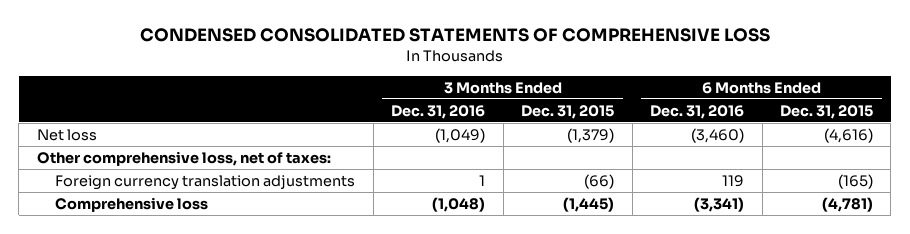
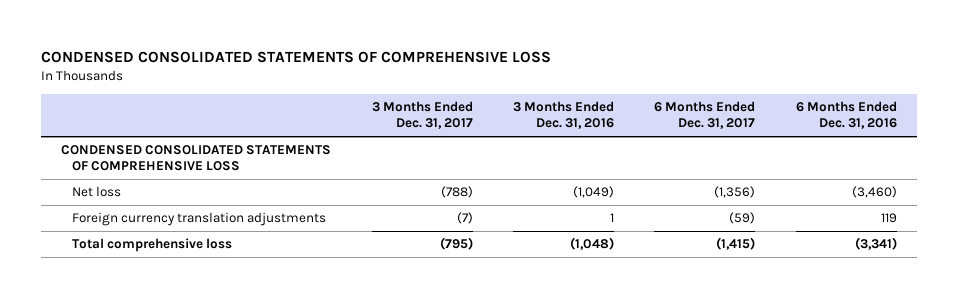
- | 3 Months Ended Dec. 31, 2016 | 3 Months Ended Dec. 31, 2015 | 6 Months Ended Dec. 31, 2016 | 6 Months Ended Dec. 31, 2015
+ | 3 Months Ended Dec. 31, 2017 | 3 Months Ended Dec. 31, 2016 | 6 Months Ended Dec. 31, 2017 | 6 Months Ended Dec. 31, 2016
+ CONDENSED CONSOLIDATED STATEMENTS OF COMPREHENSIVE LOSS
- Other comprehensive loss, net of taxes:
- Comprehensive loss | (1,048) | (1,445) | (3,341) | (4,781)
+ Total comprehensive loss | (795) | (1,048) | (1,415) | (3,341)

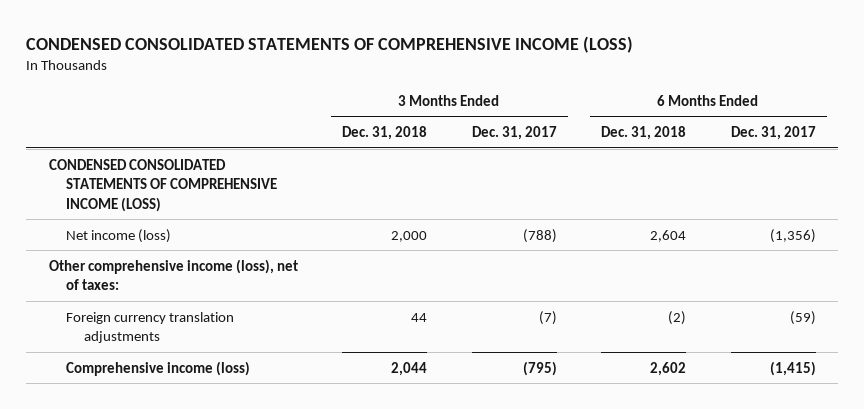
- CONDENSED CONSOLIDATED STATEMENTS OF COMPREHENSIVE LOSS
+ CONDENSED CONSOLIDATED STATEMENTS OF COMPREHENSIVE INCOME (LOSS)
- | 3 Months Ended Dec. 31, 2017 | 3 Months Ended Dec. 31, 2016 | 6 Months Ended Dec. 31, 2017 | 6 Months Ended Dec. 31, 2016
+ | 3 Months Ended Dec. 31, 2018 | 3 Months Ended Dec. 31, 2017 | 6 Months Ended Dec. 31, 2018 | 6 Months Ended Dec. 31, 2017
- CONDENSED CONSOLIDATED STATEMENTS OF COMPREHENSIVE LOSS
- Net loss | (788) | (1,049) | (1,356) | (3,460)
+ CONDENSED CONSOLIDATED STATEMENTS OF COMPREHENSIVE INCOME (LOSS)
+ Net income (loss) | 2,000 | (788) | 2,604 | (1,356)
+ Other comprehensive income (loss), net of taxes:
- Total comprehensive loss | (795) | (1,048) | (1,415) | (3,341)
+ Comprehensive income (loss) | 2,044 | (795) | 2,602 | (1,415)

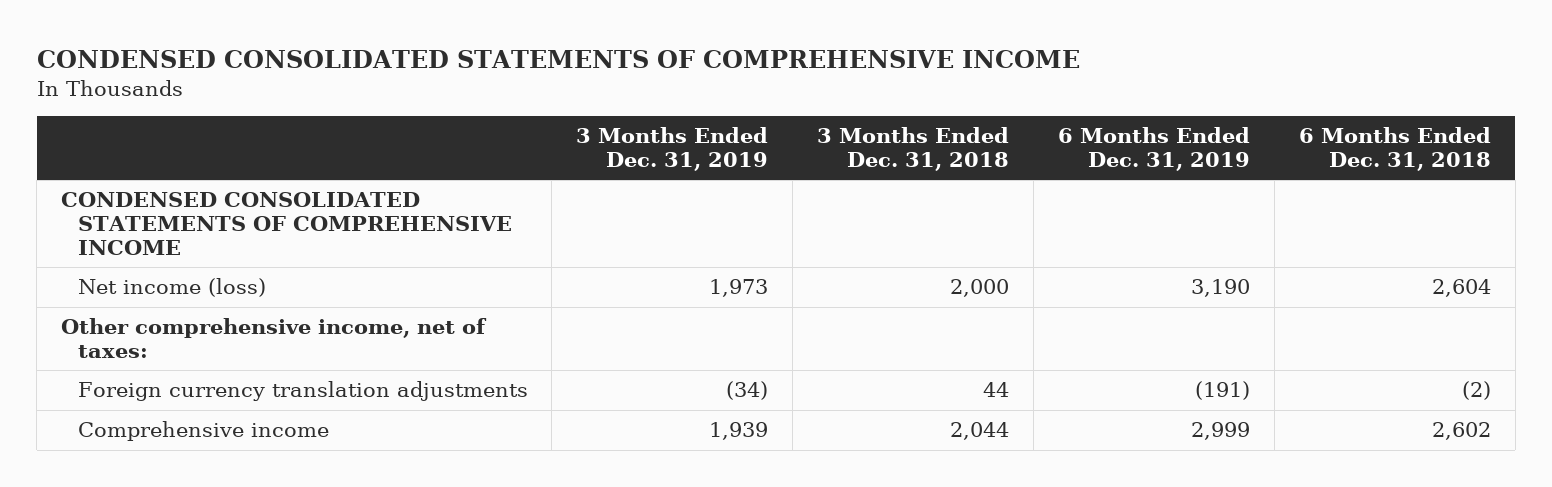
- CONDENSED CONSOLIDATED STATEMENTS OF COMPREHENSIVE INCOME (LOSS)
+ CONDENSED CONSOLIDATED STATEMENTS OF COMPREHENSIVE INCOME
- | 3 Months Ended Dec. 31, 2018 | 3 Months Ended Dec. 31, 2017 | 6 Months Ended Dec. 31, 2018 | 6 Months Ended Dec. 31, 2017
+ | 3 Months Ended Dec. 31, 2019 | 3 Months Ended Dec. 31, 2018 | 6 Months Ended Dec. 31, 2019 | 6 Months Ended Dec. 31, 2018
- CONDENSED CONSOLIDATED STATEMENTS OF COMPREHENSIVE INCOME (LOSS)
+ CONDENSED CONSOLIDATED STATEMENTS OF COMPREHENSIVE INCOME
- Other comprehensive income (loss), net of taxes:
+ Other comprehensive income, net of taxes:
- Comprehensive income (loss) | 2,044 | (795) | 2,602 | (1,415)
+ Comprehensive income | 1,939 | 2,044 | 2,999 | 2,602

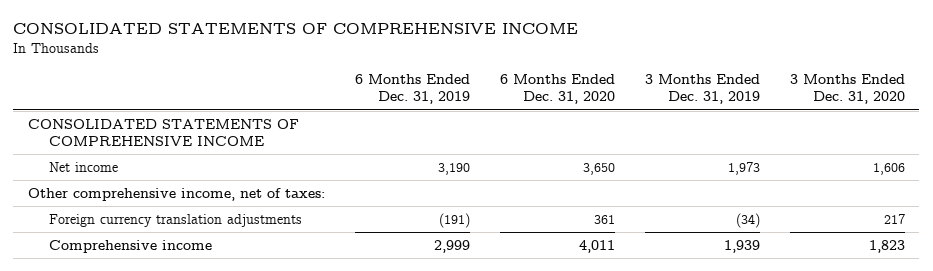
- CONDENSED CONSOLIDATED STATEMENTS OF COMPREHENSIVE INCOME
+ CONSOLIDATED STATEMENTS OF COMPREHENSIVE INCOME
- | 3 Months Ended Dec. 31, 2019 | 3 Months Ended Dec. 31, 2018 | 6 Months Ended Dec. 31, 2019 | 6 Months Ended Dec. 31, 2018
+ | 6 Months Ended Dec. 31, 2019 | 6 Months Ended Dec. 31, 2020 | 3 Months Ended Dec. 31, 2019 | 3 Months Ended Dec. 31, 2020
- CONDENSED CONSOLIDATED STATEMENTS OF COMPREHENSIVE INCOME
- Net income (loss) | 1,973 | 2,000 | 3,190 | 2,604
+ CONSOLIDATED STATEMENTS OF COMPREHENSIVE INCOME
+ Net income | 3,190 | 3,650 | 1,973 | 1,606

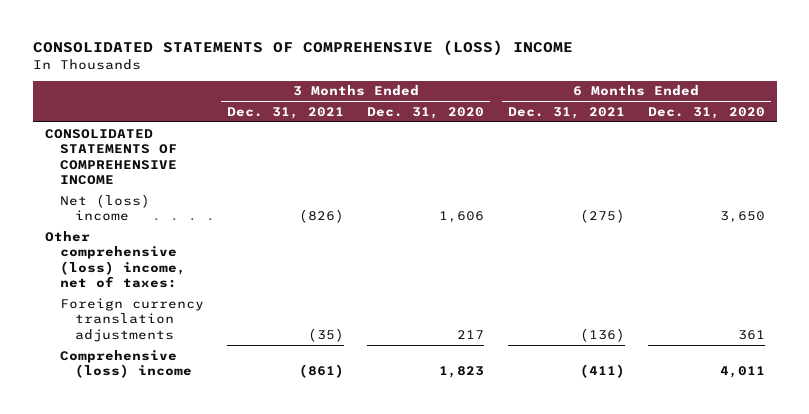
- CONSOLIDATED STATEMENTS OF COMPREHENSIVE INCOME
+ CONSOLIDATED STATEMENTS OF COMPREHENSIVE (LOSS) INCOME
- | 6 Months Ended Dec. 31, 2019 | 6 Months Ended Dec. 31, 2020 | 3 Months Ended Dec. 31, 2019 | 3 Months Ended Dec. 31, 2020
+ | 3 Months Ended Dec. 31, 2021 | 3 Months Ended Dec. 31, 2020 | 6 Months Ended Dec. 31, 2021 | 6 Months Ended Dec. 31, 2020
- Net income | 3,190 | 3,650 | 1,973 | 1,606
- Other comprehensive income, net of taxes:
+ Net (loss) income | (826) | 1,606 | (275) | 3,650
+ Other comprehensive (loss) income, net of taxes:
- Comprehensive income | 2,999 | 4,011 | 1,939 | 1,823
+ Comprehensive (loss) income | (861) | 1,823 | (411) | 4,011

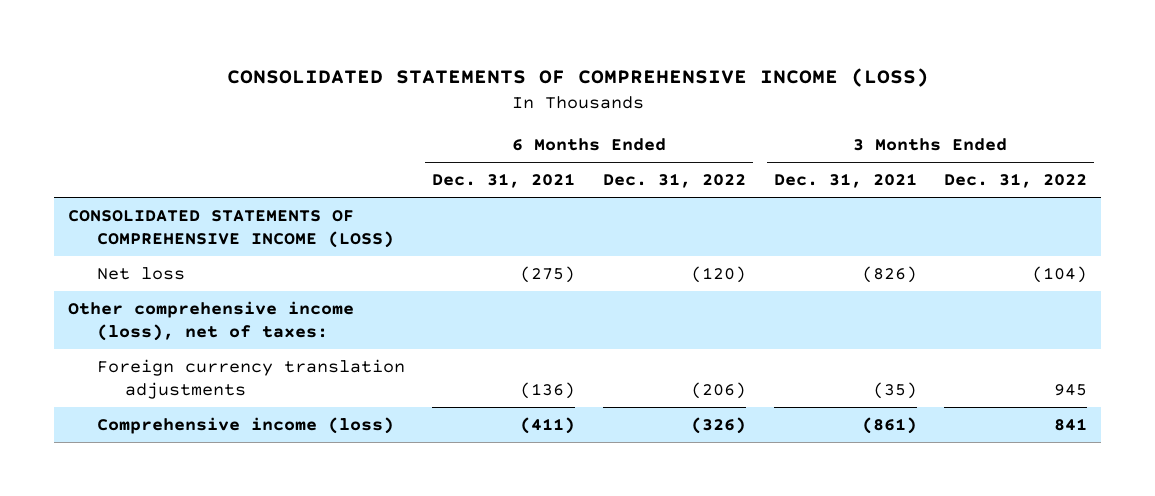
- CONSOLIDATED STATEMENTS OF COMPREHENSIVE (LOSS) INCOME
+ CONSOLIDATED STATEMENTS OF COMPREHENSIVE INCOME (LOSS)
- | 3 Months Ended Dec. 31, 2021 | 3 Months Ended Dec. 31, 2020 | 6 Months Ended Dec. 31, 2021 | 6 Months Ended Dec. 31, 2020
+ | 6 Months Ended Dec. 31, 2021 | 6 Months Ended Dec. 31, 2022 | 3 Months Ended Dec. 31, 2021 | 3 Months Ended Dec. 31, 2022
- CONSOLIDATED STATEMENTS OF COMPREHENSIVE INCOME
- Net (loss) income | (826) | 1,606 | (275) | 3,650
- Other comprehensive (loss) income, net of taxes:
+ CONSOLIDATED STATEMENTS OF COMPREHENSIVE INCOME (LOSS)
+ Net loss | (275) | (120) | (826) | (104)
+ Other comprehensive income (loss), net of taxes:
- Comprehensive (loss) income | (861) | 1,823 | (411) | 4,011
+ Comprehensive income (loss) | (411) | (326) | (861) | 841

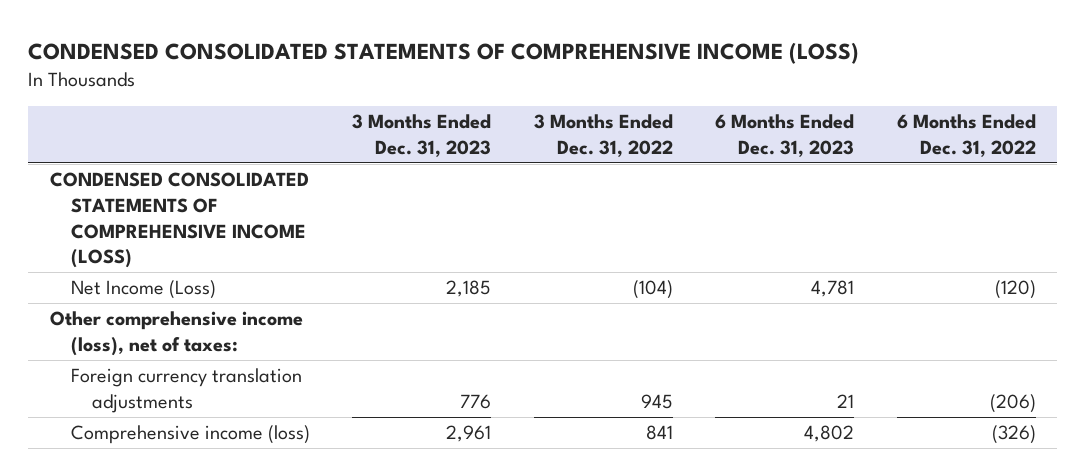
- CONSOLIDATED STATEMENTS OF COMPREHENSIVE INCOME (LOSS)
+ CONDENSED CONSOLIDATED STATEMENTS OF COMPREHENSIVE INCOME (LOSS)
- | 6 Months Ended Dec. 31, 2021 | 6 Months Ended Dec. 31, 2022 | 3 Months Ended Dec. 31, 2021 | 3 Months Ended Dec. 31, 2022
+ | 3 Months Ended Dec. 31, 2023 | 3 Months Ended Dec. 31, 2022 | 6 Months Ended Dec. 31, 2023 | 6 Months Ended Dec. 31, 2022
- CONSOLIDATED STATEMENTS OF COMPREHENSIVE INCOME (LOSS)
- Net loss | (275) | (120) | (826) | (104)
+ CONDENSED CONSOLIDATED STATEMENTS OF COMPREHENSIVE INCOME (LOSS)
+ Net Income (Loss) | 2,185 | (104) | 4,781 | (120)

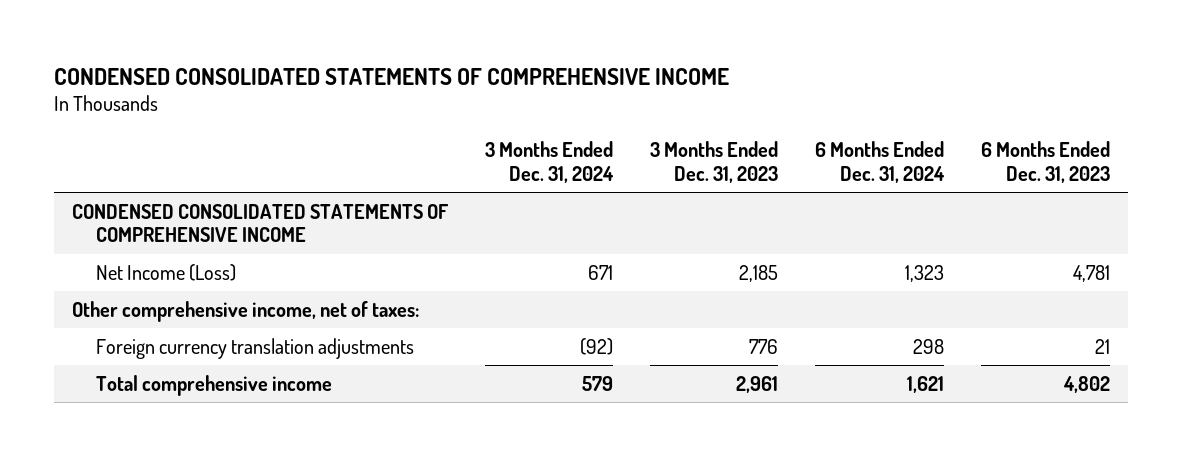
- CONDENSED CONSOLIDATED STATEMENTS OF COMPREHENSIVE INCOME (LOSS)
+ CONDENSED CONSOLIDATED STATEMENTS OF COMPREHENSIVE INCOME
- | 3 Months Ended Dec. 31, 2023 | 3 Months Ended Dec. 31, 2022 | 6 Months Ended Dec. 31, 2023 | 6 Months Ended Dec. 31, 2022
+ | 3 Months Ended Dec. 31, 2024 | 3 Months Ended Dec. 31, 2023 | 6 Months Ended Dec. 31, 2024 | 6 Months Ended Dec. 31, 2023
- CONDENSED CONSOLIDATED STATEMENTS OF COMPREHENSIVE INCOME (LOSS)
+ CONDENSED CONSOLIDATED STATEMENTS OF COMPREHENSIVE INCOME
- Other comprehensive income (loss), net of taxes:
+ Other comprehensive income, net of taxes:
- Comprehensive income (loss) | 2,961 | 841 | 4,802 | (326)
+ Total comprehensive income | 579 | 2,961 | 1,621 | 4,802

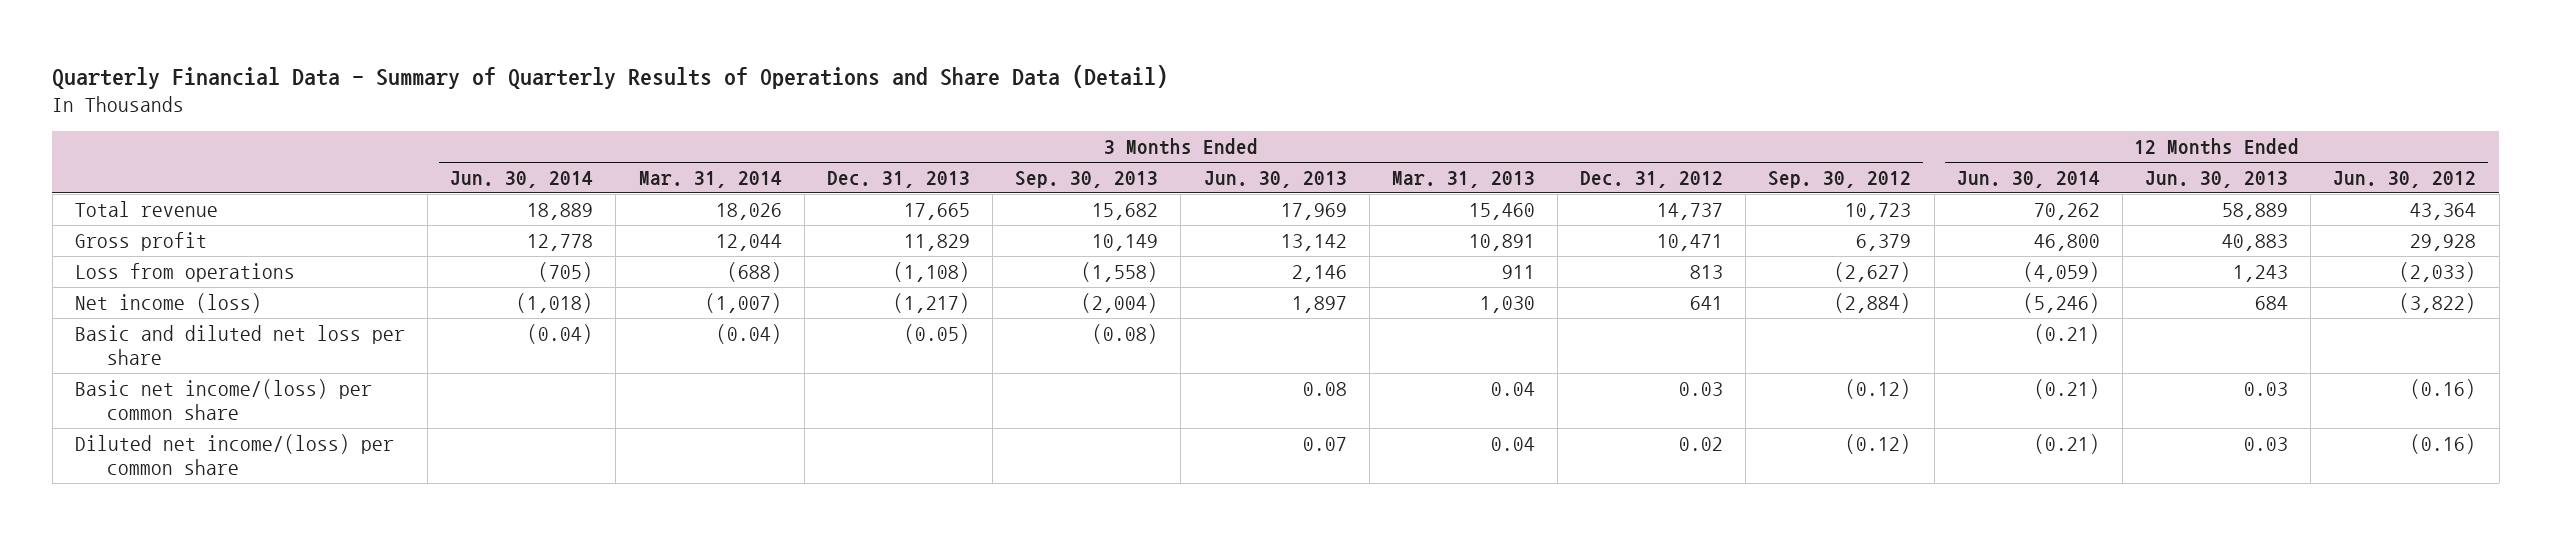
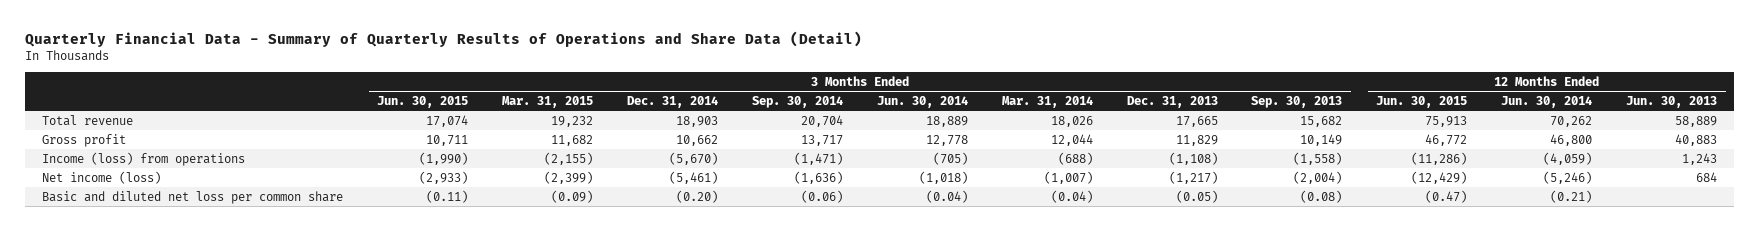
- | 3 Months Ended Jun. 30, 2014 | 3 Months Ended Mar. 31, 2014 | 3 Months Ended Dec. 31, 2013 | 3 Months Ended Sep. 30, 2013 | 3 Months Ended Jun. 30, 2013 | 3 Months Ended Mar. 31, 2013 | 3 Months Ended Dec. 31, 2012 | 3 Months Ended Sep. 30, 2012 | 12 Months Ended Jun. 30, 2014 | 12 Months Ended Jun. 30, 2013 | 12 Months Ended Jun. 30, 2012
+ | 3 Months Ended Jun. 30, 2015 | 3 Months Ended Mar. 31, 2015 | 3 Months Ended Dec. 31, 2014 | 3 Months Ended Sep. 30, 2014 | 3 Months Ended Jun. 30, 2014 | 3 Months Ended Mar. 31, 2014 | 3 Months Ended Dec. 31, 2013 | 3 Months Ended Sep. 30, 2013 | 12 Months Ended Jun. 30, 2015 | 12 Months Ended Jun. 30, 2014 | 12 Months Ended Jun. 30, 2013
- Loss from operations | (705) | (688) | (1,108) | (1,558) | 2,146 | 911 | 813 | (2,627) | (4,059) | 1,243 | (2,033)
+ Income (loss) from operations | (1,990) | (2,155) | (5,670) | (1,471) | (705) | (688) | (1,108) | (1,558) | (11,286) | (4,059) | 1,243
- Basic and diluted net loss per share | (0.04) | (0.04) | (0.05) | (0.08) | | | | | (0.21) | |
- Basic net income/(loss) per common share | | | | | 0.08 | 0.04 | 0.03 | (0.12) | (0.21) | 0.03 | (0.16)
- Diluted net income/(loss) per common share | | | | | 0.07 | 0.04 | 0.02 | (0.12) | (0.21) | 0.03 | (0.16)
+ Basic and diluted net loss per common share | (0.11) | (0.09) | (0.20) | (0.06) | (0.04) | (0.04) | (0.05) | (0.08) | (0.47) | (0.21) |

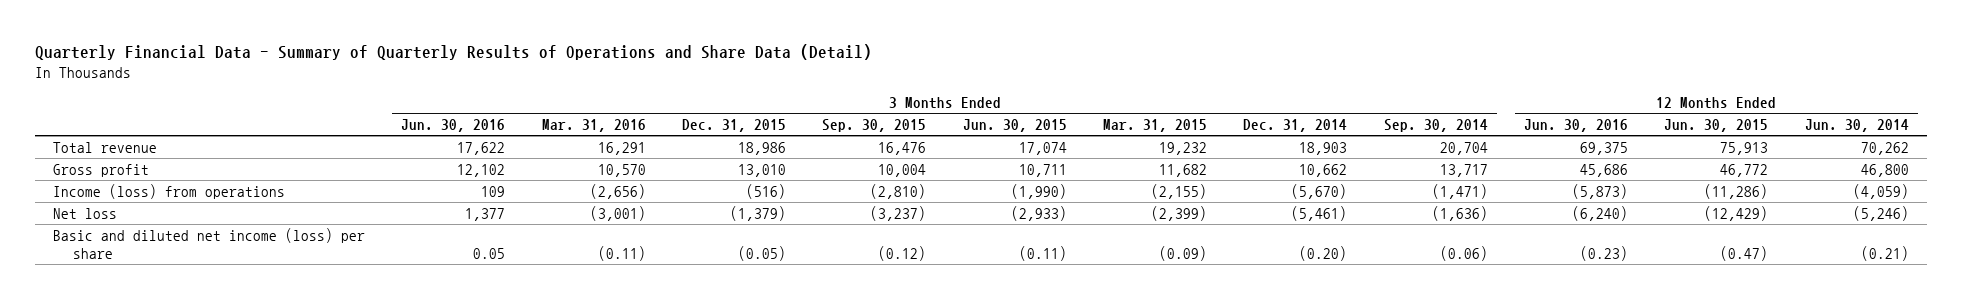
- | 3 Months Ended Jun. 30, 2015 | 3 Months Ended Mar. 31, 2015 | 3 Months Ended Dec. 31, 2014 | 3 Months Ended Sep. 30, 2014 | 3 Months Ended Jun. 30, 2014 | 3 Months Ended Mar. 31, 2014 | 3 Months Ended Dec. 31, 2013 | 3 Months Ended Sep. 30, 2013 | 12 Months Ended Jun. 30, 2015 | 12 Months Ended Jun. 30, 2014 | 12 Months Ended Jun. 30, 2013
+ | 3 Months Ended Jun. 30, 2016 | 3 Months Ended Mar. 31, 2016 | 3 Months Ended Dec. 31, 2015 | 3 Months Ended Sep. 30, 2015 | 3 Months Ended Jun. 30, 2015 | 3 Months Ended Mar. 31, 2015 | 3 Months Ended Dec. 31, 2014 | 3 Months Ended Sep. 30, 2014 | 12 Months Ended Jun. 30, 2016 | 12 Months Ended Jun. 30, 2015 | 12 Months Ended Jun. 30, 2014
- Net income (loss) | (2,933) | (2,399) | (5,461) | (1,636) | (1,018) | (1,007) | (1,217) | (2,004) | (12,429) | (5,246) | 684
- Basic and diluted net loss per common share | (0.11) | (0.09) | (0.20) | (0.06) | (0.04) | (0.04) | (0.05) | (0.08) | (0.47) | (0.21) |
+ Net loss | 1,377 | (3,001) | (1,379) | (3,237) | (2,933) | (2,399) | (5,461) | (1,636) | (6,240) | (12,429) | (5,246)
+ Basic and diluted net income (loss) per share | 0.05 | (0.11) | (0.05) | (0.12) | (0.11) | (0.09) | (0.20) | (0.06) | (0.23) | (0.47) | (0.21)

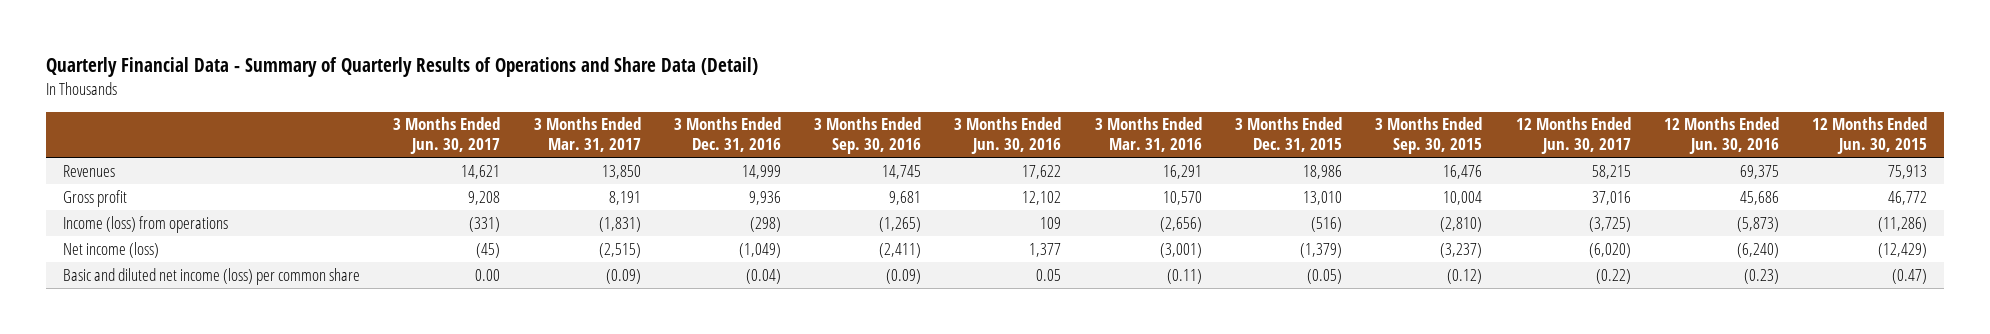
- | 3 Months Ended Jun. 30, 2016 | 3 Months Ended Mar. 31, 2016 | 3 Months Ended Dec. 31, 2015 | 3 Months Ended Sep. 30, 2015 | 3 Months Ended Jun. 30, 2015 | 3 Months Ended Mar. 31, 2015 | 3 Months Ended Dec. 31, 2014 | 3 Months Ended Sep. 30, 2014 | 12 Months Ended Jun. 30, 2016 | 12 Months Ended Jun. 30, 2015 | 12 Months Ended Jun. 30, 2014
+ | 3 Months Ended Jun. 30, 2017 | 3 Months Ended Mar. 31, 2017 | 3 Months Ended Dec. 31, 2016 | 3 Months Ended Sep. 30, 2016 | 3 Months Ended Jun. 30, 2016 | 3 Months Ended Mar. 31, 2016 | 3 Months Ended Dec. 31, 2015 | 3 Months Ended Sep. 30, 2015 | 12 Months Ended Jun. 30, 2017 | 12 Months Ended Jun. 30, 2016 | 12 Months Ended Jun. 30, 2015
- Total revenue | 17,622 | 16,291 | 18,986 | 16,476 | 17,074 | 19,232 | 18,903 | 20,704 | 69,375 | 75,913 | 70,262
+ Revenues | 14,621 | 13,850 | 14,999 | 14,745 | 17,622 | 16,291 | 18,986 | 16,476 | 58,215 | 69,375 | 75,913
- Net loss | 1,377 | (3,001) | (1,379) | (3,237) | (2,933) | (2,399) | (5,461) | (1,636) | (6,240) | (12,429) | (5,246)
- Basic and diluted net income (loss) per share | 0.05 | (0.11) | (0.05) | (0.12) | (0.11) | (0.09) | (0.20) | (0.06) | (0.23) | (0.47) | (0.21)
+ Net income (loss) | (45) | (2,515) | (1,049) | (2,411) | 1,377 | (3,001) | (1,379) | (3,237) | (6,020) | (6,240) | (12,429)
+ Basic and diluted net income (loss) per common share | 0.00 | (0.09) | (0.04) | (0.09) | 0.05 | (0.11) | (0.05) | (0.12) | (0.22) | (0.23) | (0.47)

